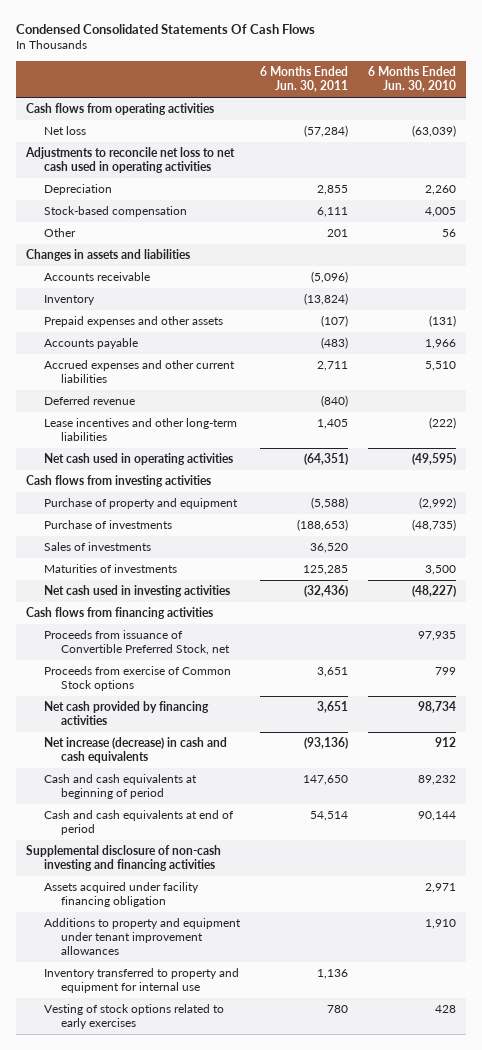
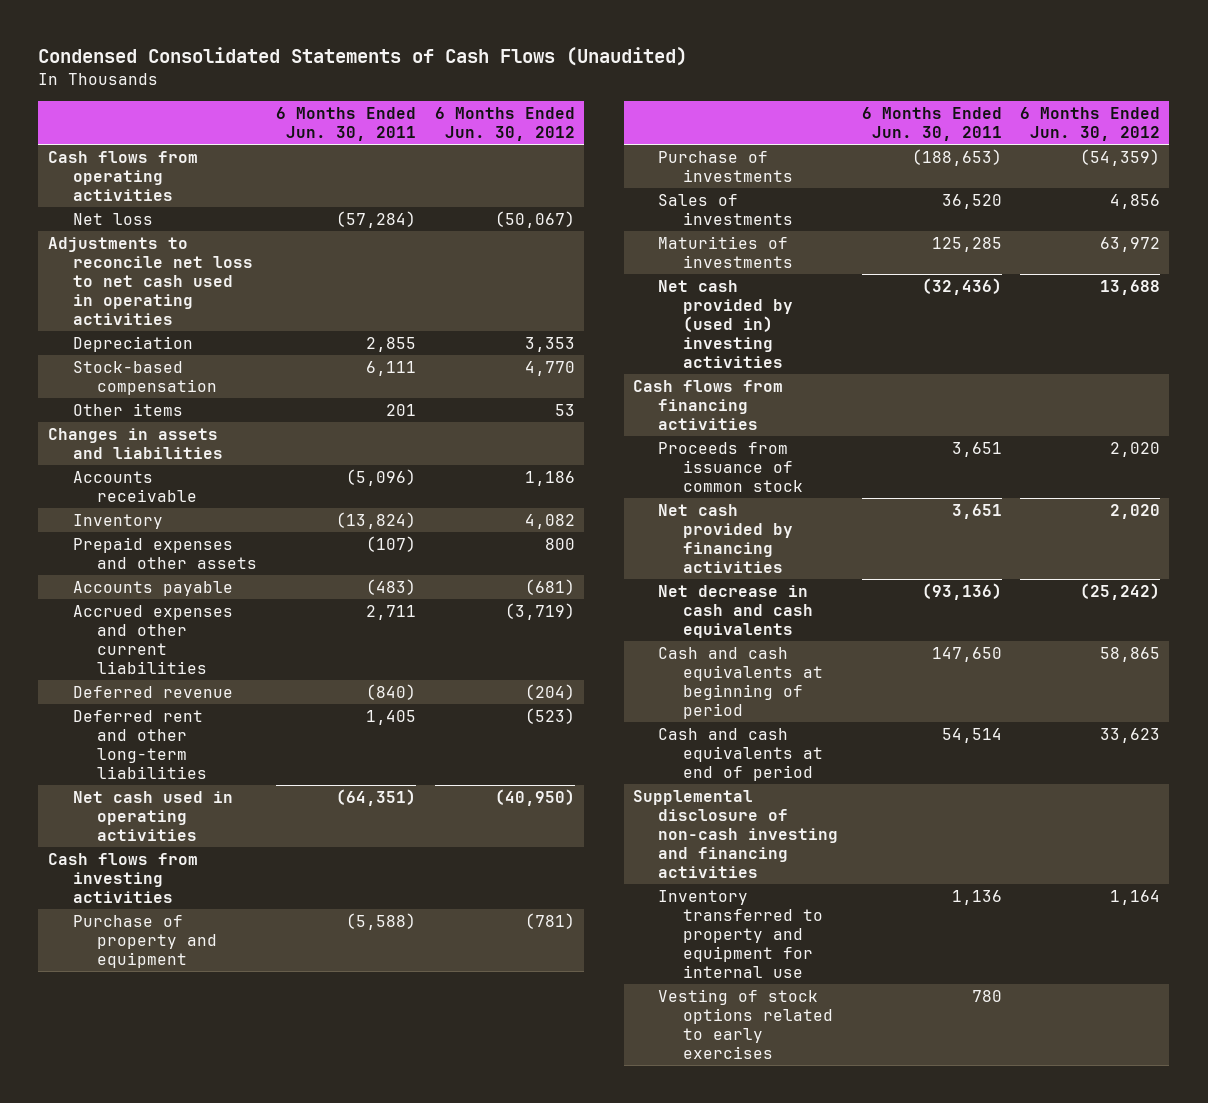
- Condensed Consolidated Statements Of Cash Flows
+ Condensed Consolidated Statements of Cash Flows (Unaudited)
- | 6 Months Ended Jun. 30, 2011 | 6 Months Ended Jun. 30, 2010
+ | 6 Months Ended Jun. 30, 2011 | 6 Months Ended Jun. 30, 2012
- Other | 201 | 56
+ Other items | 201 | 53
- Lease incentives and other long-term liabilities | 1,405 | (222)
+ Deferred rent and other long-term liabilities | 1,405 | (523)
- Net cash used in investing activities | (32,436) | (48,227)
+ Net cash provided by (used in) investing activities | (32,436) | 13,688
- Proceeds from issuance of Convertible Preferred Stock, net | | 97,935
- Proceeds from exercise of Common Stock options | 3,651 | 799
+ Proceeds from issuance of common stock | 3,651 | 2,020
- Net increase (decrease) in cash and cash equivalents | (93,136) | 912
+ Net decrease in cash and cash equivalents | (93,136) | (25,242)
- Assets acquired under facility financing obligation | | 2,971
- Additions to property and equipment under tenant improvement allowances | | 1,910

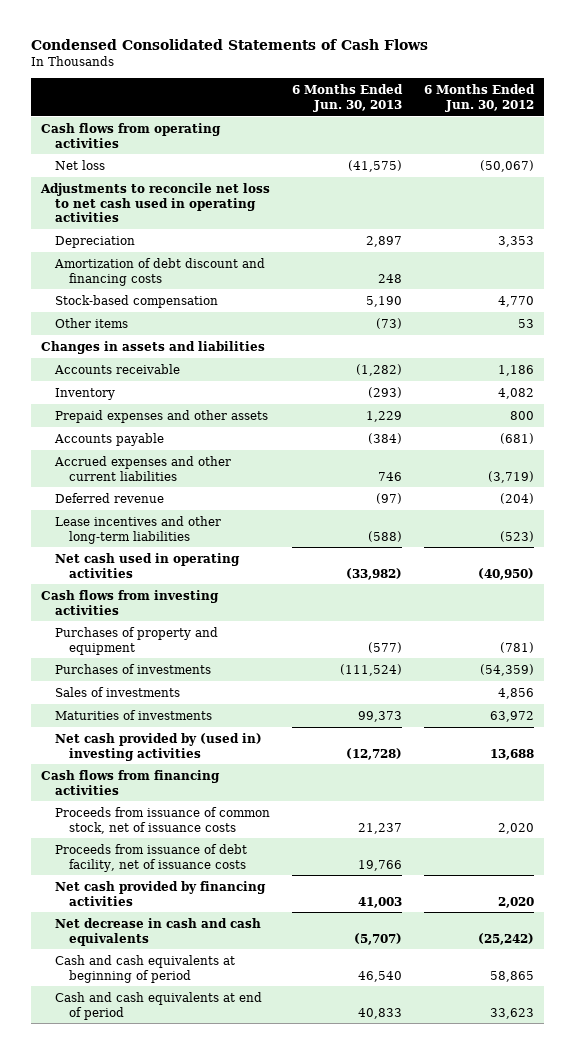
- Condensed Consolidated Statements of Cash Flows (Unaudited)
+ Condensed Consolidated Statements of Cash Flows
- | 6 Months Ended Jun. 30, 2011 | 6 Months Ended Jun. 30, 2012
+ | 6 Months Ended Jun. 30, 2013 | 6 Months Ended Jun. 30, 2012
+ Amortization of debt discount and financing costs | 248 |
- Deferred rent and other long-term liabilities | 1,405 | (523)
+ Lease incentives and other long-term liabilities | (588) | (523)
- Purchase of property and equipment | (5,588) | (781)
- Purchase of investments | (188,653) | (54,359)
+ Purchases of property and equipment | (577) | (781)
+ Purchases of investments | (111,524) | (54,359)
- Proceeds from issuance of common stock | 3,651 | 2,020
+ Proceeds from issuance of common stock, net of issuance costs | 21,237 | 2,020
+ Proceeds from issuance of debt facility, net of issuance costs | 19,766 |
- Supplemental disclosure of non-cash investing and financing activities
- Inventory transferred to property and equipment for internal use | 1,136 | 1,164
- Vesting of stock options related to early exercises | 780 |

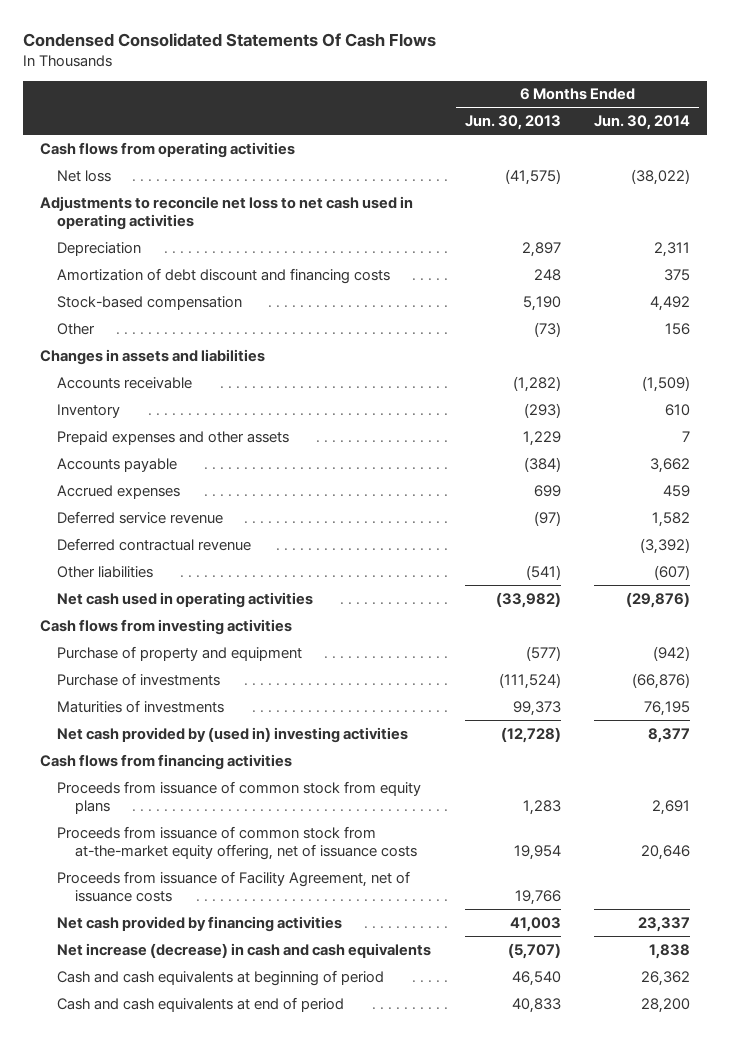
- Condensed Consolidated Statements of Cash Flows
+ Condensed Consolidated Statements Of Cash Flows
- | 6 Months Ended Jun. 30, 2013 | 6 Months Ended Jun. 30, 2012
+ | 6 Months Ended Jun. 30, 2013 | 6 Months Ended Jun. 30, 2014
- Other items | (73) | 53
+ Other | (73) | 156
- Accrued expenses and other current liabilities | 746 | (3,719)
- Deferred revenue | (97) | (204)
- Lease incentives and other long-term liabilities | (588) | (523)
+ Accrued expenses | 699 | 459
+ Deferred service revenue | (97) | 1,582
+ Deferred contractual revenue | | (3,392)
+ Other liabilities | (541) | (607)
- Purchases of property and equipment | (577) | (781)
- Purchases of investments | (111,524) | (54,359)
- Sales of investments | | 4,856
+ Purchase of property and equipment | (577) | (942)
+ Purchase of investments | (111,524) | (66,876)
- Proceeds from issuance of common stock, net of issuance costs | 21,237 | 2,020
- Proceeds from issuance of debt facility, net of issuance costs | 19,766 |
+ Proceeds from issuance of common stock from equity plans | 1,283 | 2,691
+ Proceeds from issuance of common stock from at-the-market equity offering, net of issuance costs | 19,954 | 20,646
+ Proceeds from issuance of Facility Agreement, net of issuance costs | 19,766 |
- Net decrease in cash and cash equivalents | (5,707) | (25,242)
+ Net increase (decrease) in cash and cash equivalents | (5,707) | 1,838

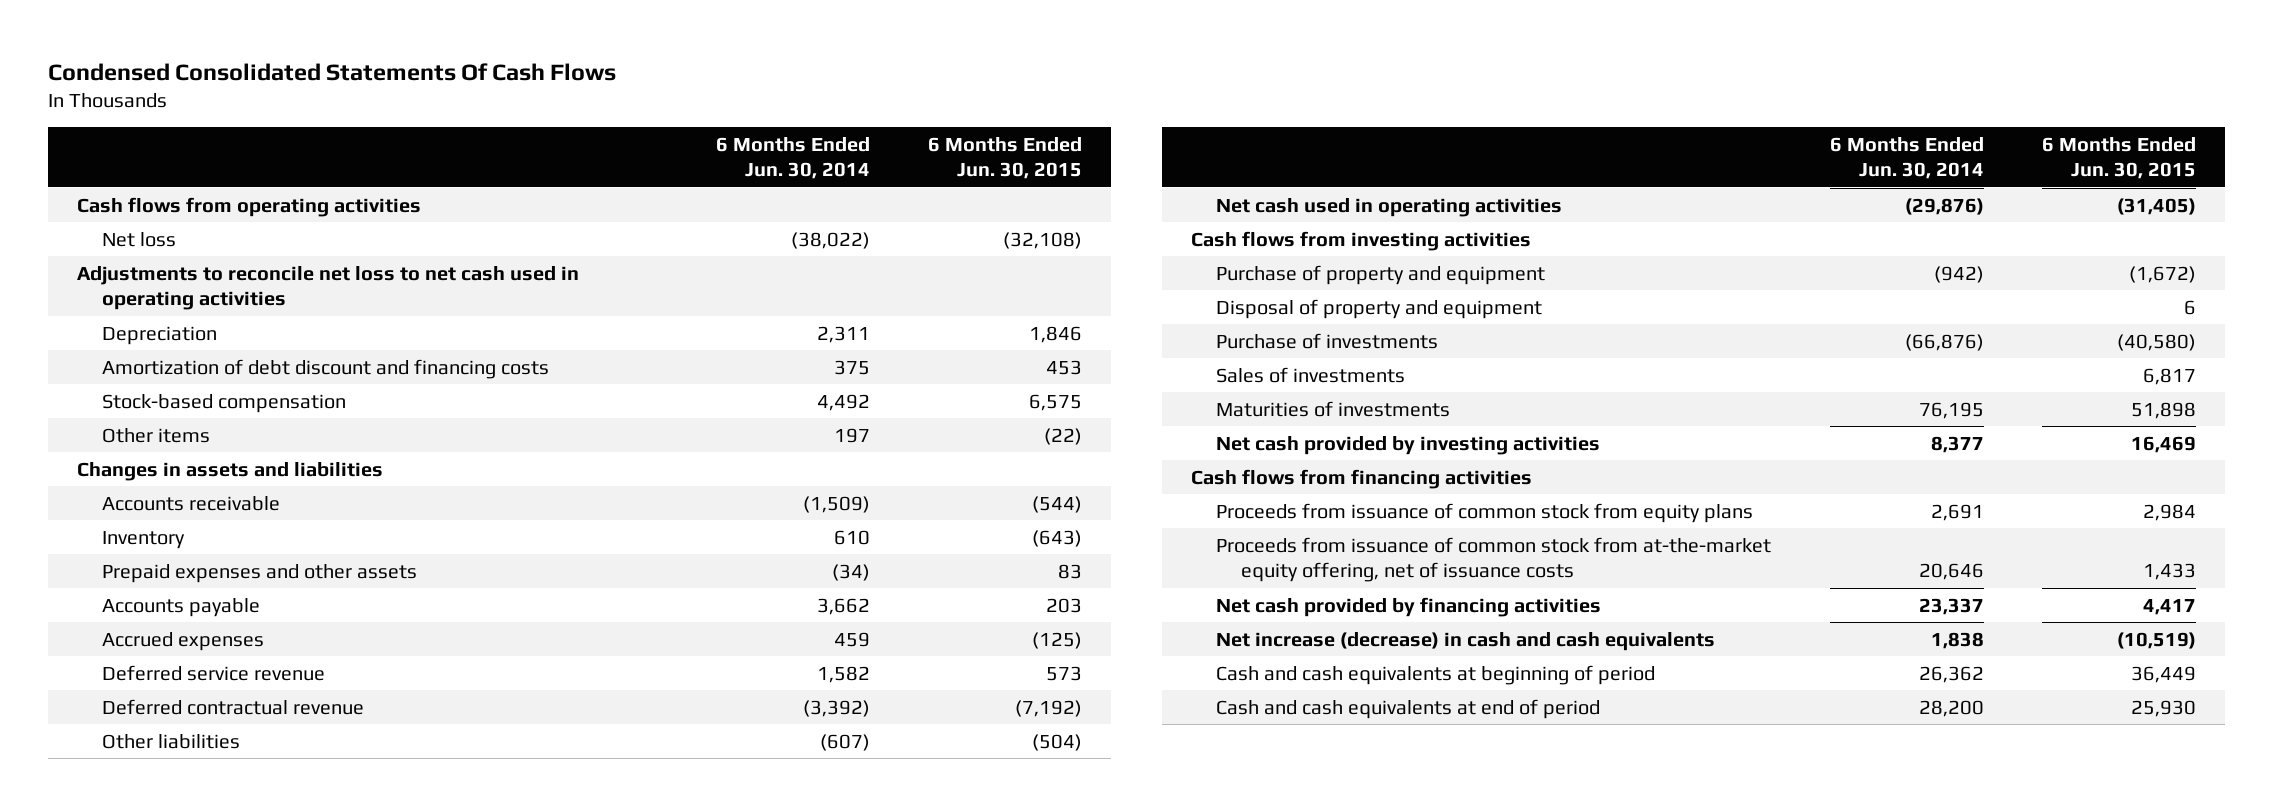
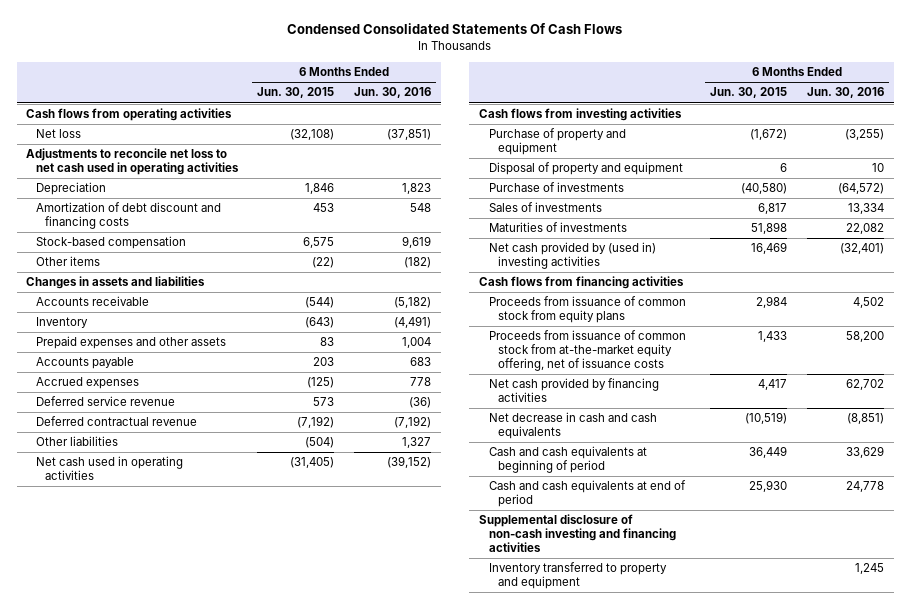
- | 6 Months Ended Jun. 30, 2014 | 6 Months Ended Jun. 30, 2015
+ | 6 Months Ended Jun. 30, 2015 | 6 Months Ended Jun. 30, 2016
- Net cash provided by investing activities | 8,377 | 16,469
+ Net cash provided by (used in) investing activities | 16,469 | (32,401)
- Net increase (decrease) in cash and cash equivalents | 1,838 | (10,519)
+ Net decrease in cash and cash equivalents | (10,519) | (8,851)
+ Supplemental disclosure of non-cash investing and financing activities
+ Inventory transferred to property and equipment | | 1,245

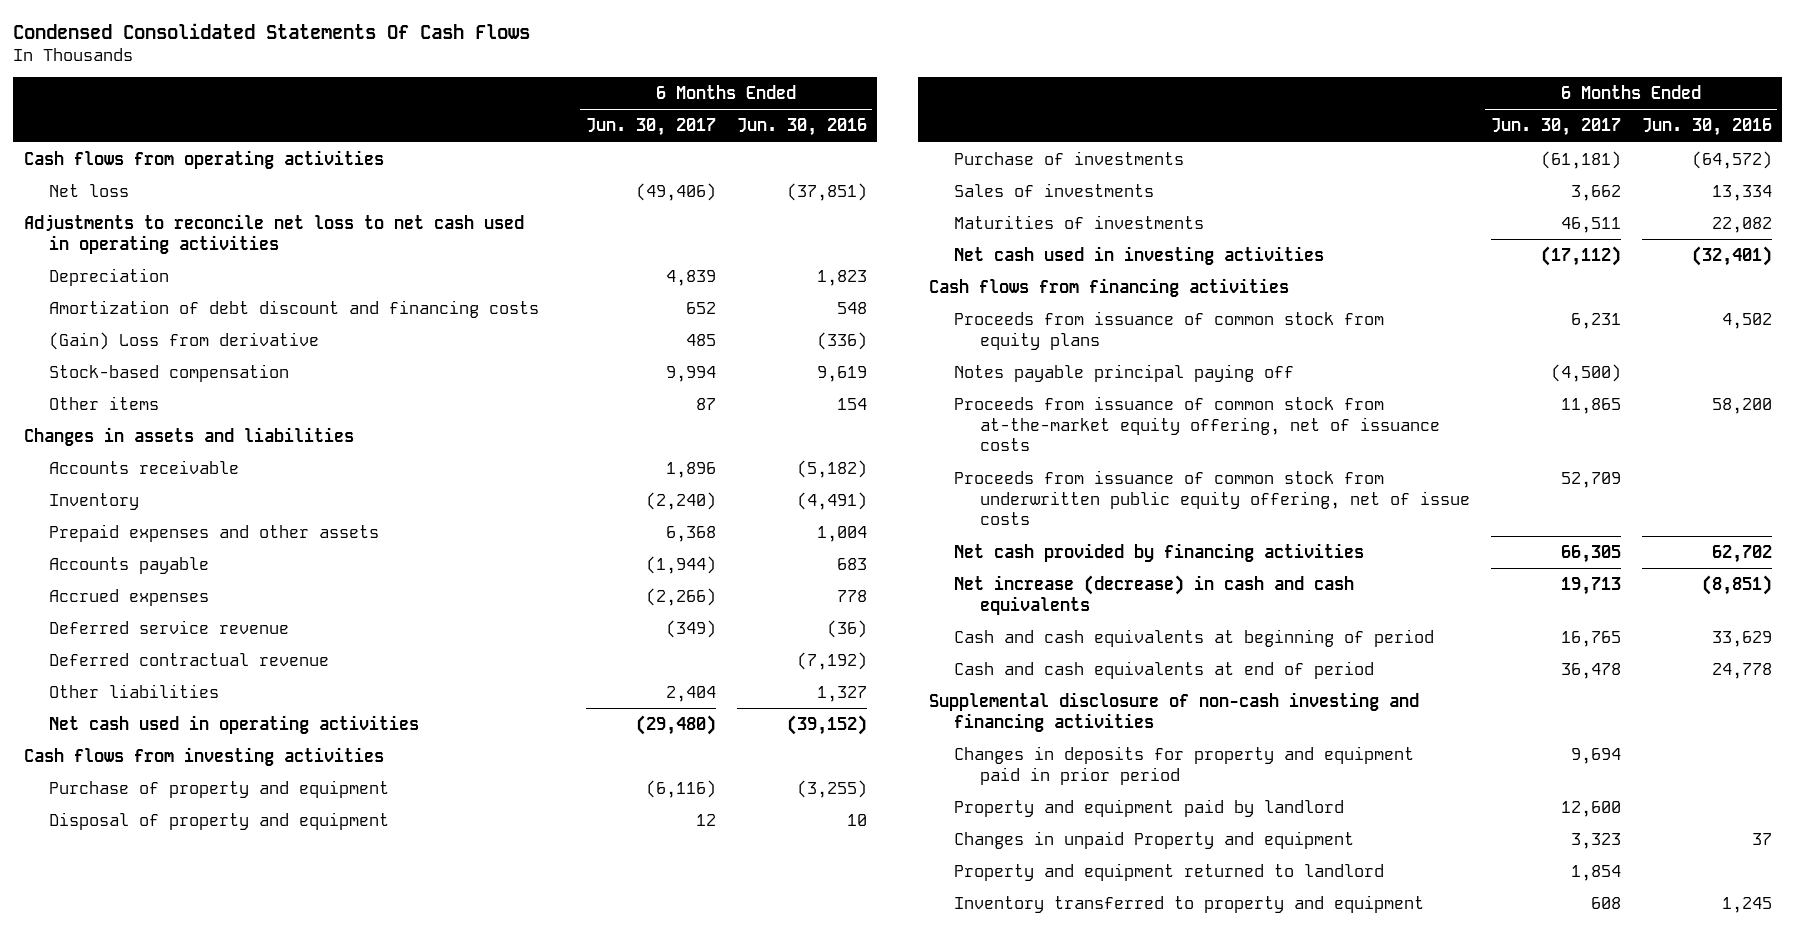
- | 6 Months Ended Jun. 30, 2015 | 6 Months Ended Jun. 30, 2016
+ | 6 Months Ended Jun. 30, 2017 | 6 Months Ended Jun. 30, 2016
+ (Gain) Loss from derivative | 485 | (336)
- Other items | (22) | (182)
+ Other items | 87 | 154
- Net cash provided by (used in) investing activities | 16,469 | (32,401)
+ Net cash used in investing activities | (17,112) | (32,401)
+ Notes payable principal paying off | (4,500) |
+ Proceeds from issuance of common stock from underwritten public equity offering, net of issue costs | 52,709 |
- Net decrease in cash and cash equivalents | (10,519) | (8,851)
+ Net increase (decrease) in cash and cash equivalents | 19,713 | (8,851)
+ Changes in deposits for property and equipment paid in prior period | 9,694 |
+ Property and equipment paid by landlord | 12,600 |
+ Changes in unpaid Property and equipment | 3,323 | 37
+ Property and equipment returned to landlord | 1,854 |

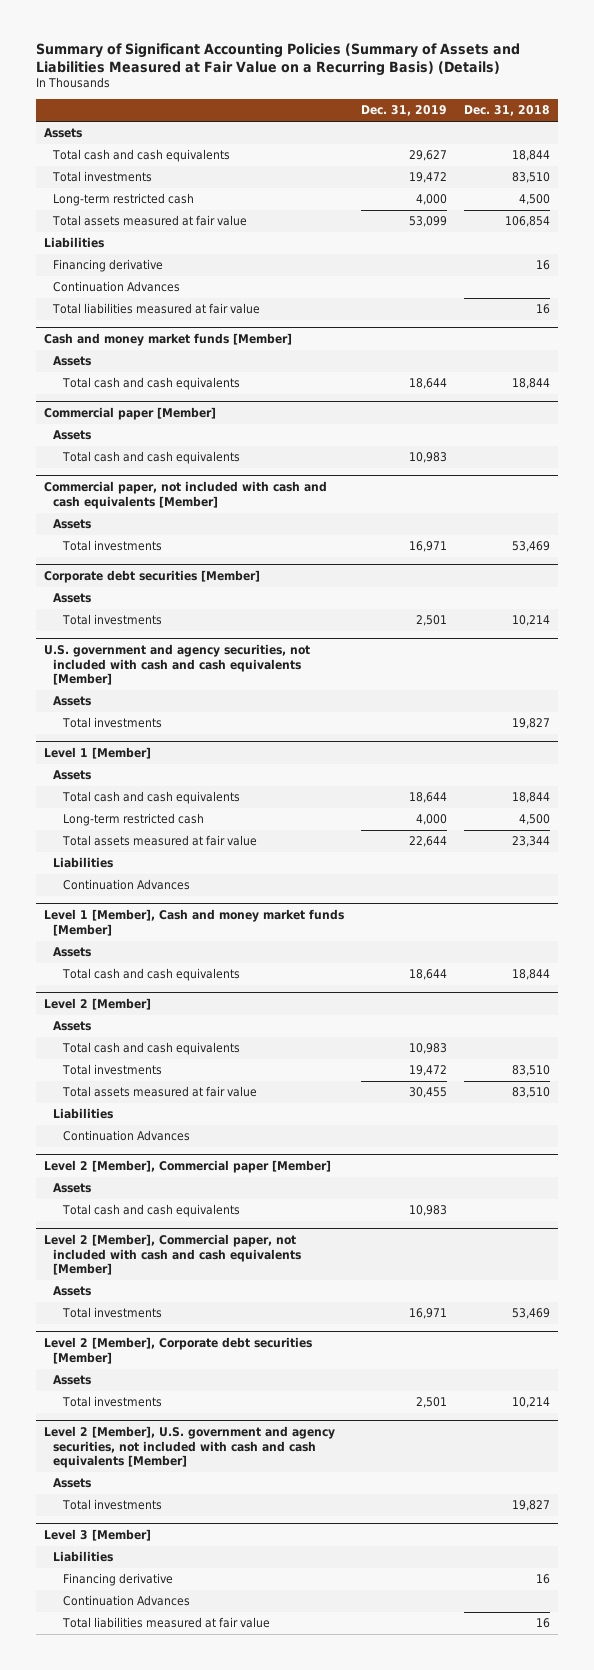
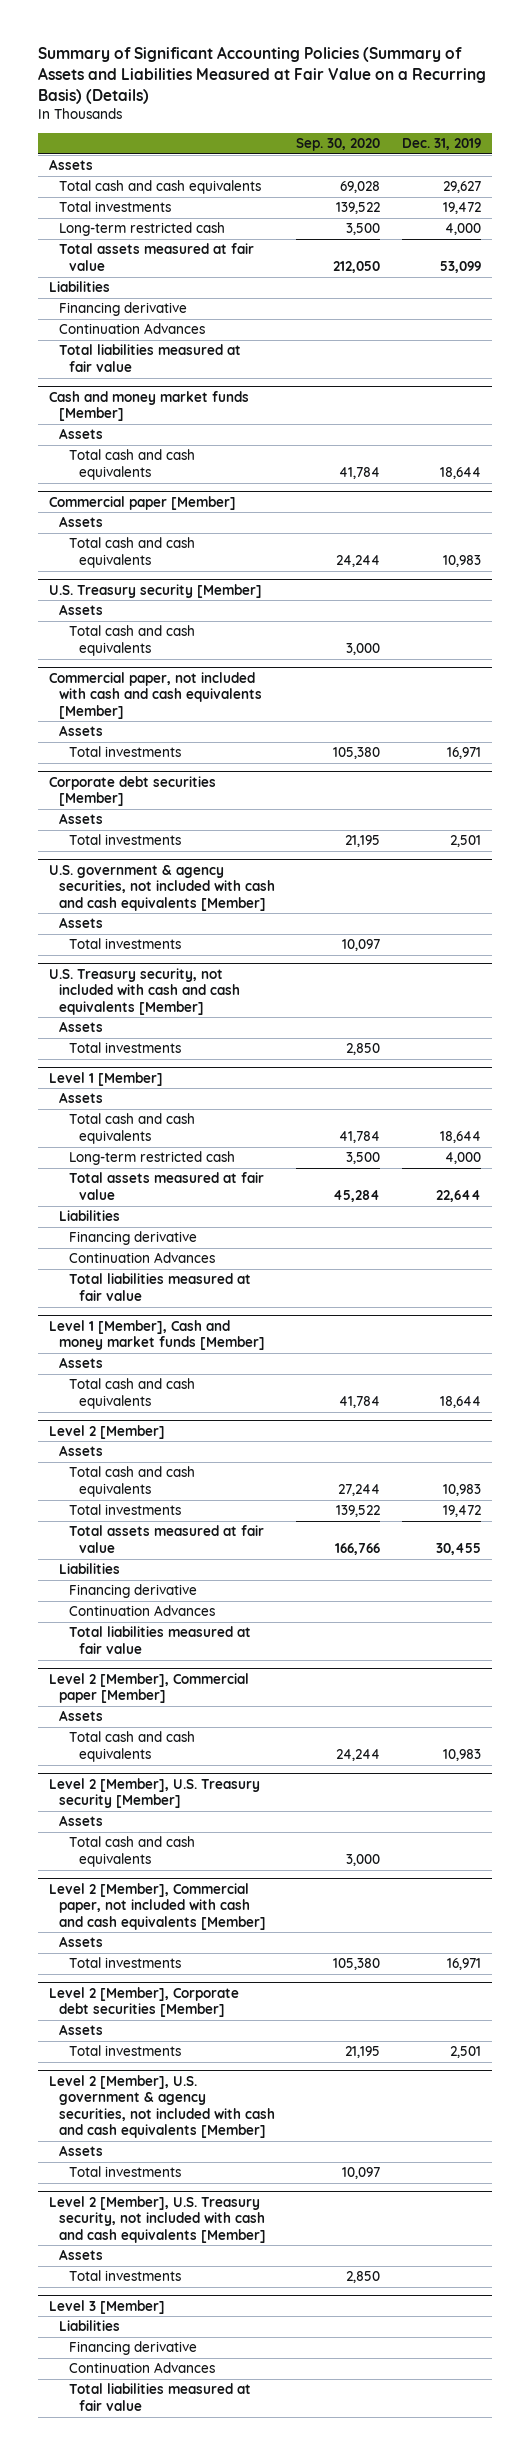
- | Dec. 31, 2019 | Dec. 31, 2018
+ | Sep. 30, 2020 | Dec. 31, 2019
+ U.S. Treasury security [Member]
+ Assets
+ Total cash and cash equivalents | 3,000 |
- U.S. government and agency securities, not included with cash and cash equivalents [Member]
+ U.S. government & agency securities, not included with cash and cash equivalents [Member]
+ U.S. Treasury security, not included with cash and cash equivalents [Member]
+ Assets
+ Total investments | 2,850 |
@ Level 1 [Member]
+ Financing derivative
+ Total liabilities measured at fair value
@ Level 2 [Member]
+ Financing derivative
+ Total liabilities measured at fair value
+ Level 2 [Member], U.S. Treasury security [Member]
+ Assets
+ Total cash and cash equivalents | 3,000 |
- Level 2 [Member], U.S. government and agency securities, not included with cash and cash equivalents [Member]
+ Level 2 [Member], U.S. government & agency securities, not included with cash and cash equivalents [Member]
+ Level 2 [Member], U.S. Treasury security, not included with cash and cash equivalents [Member]
+ Assets
+ Total investments | 2,850 |

